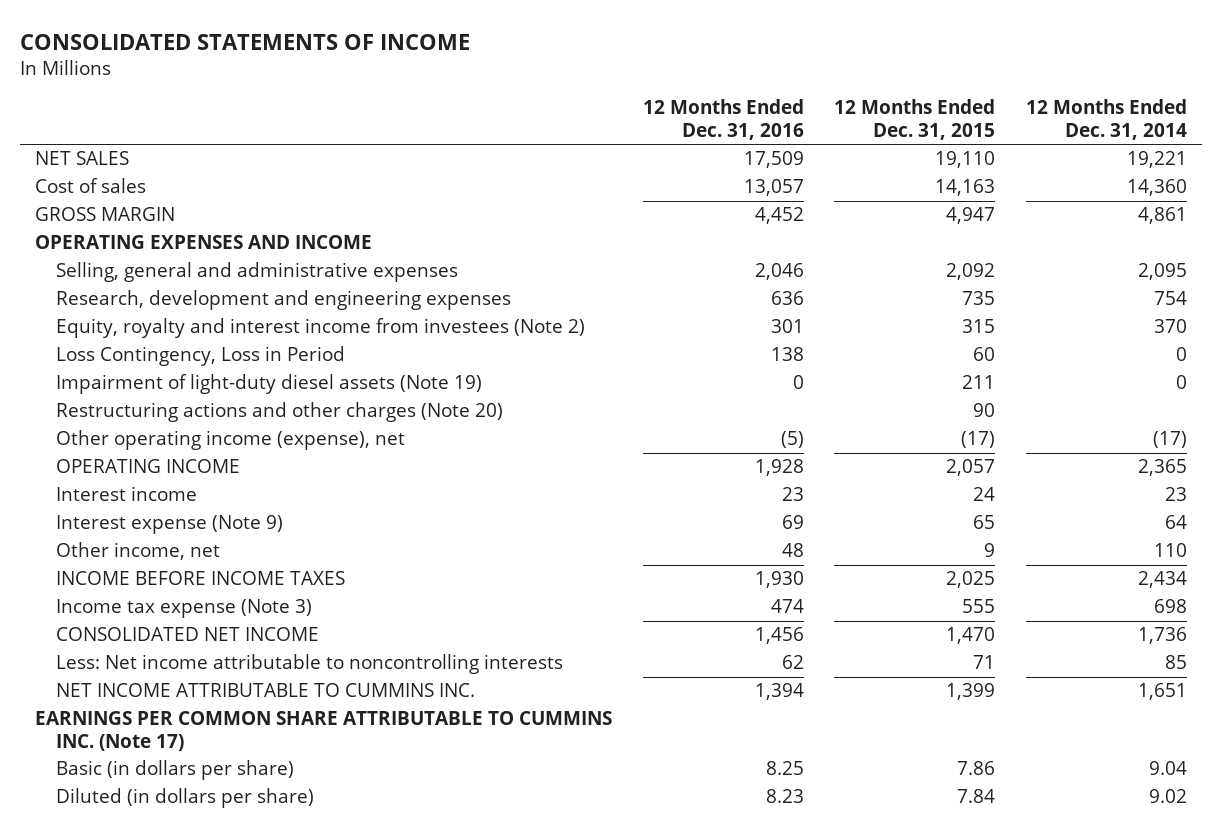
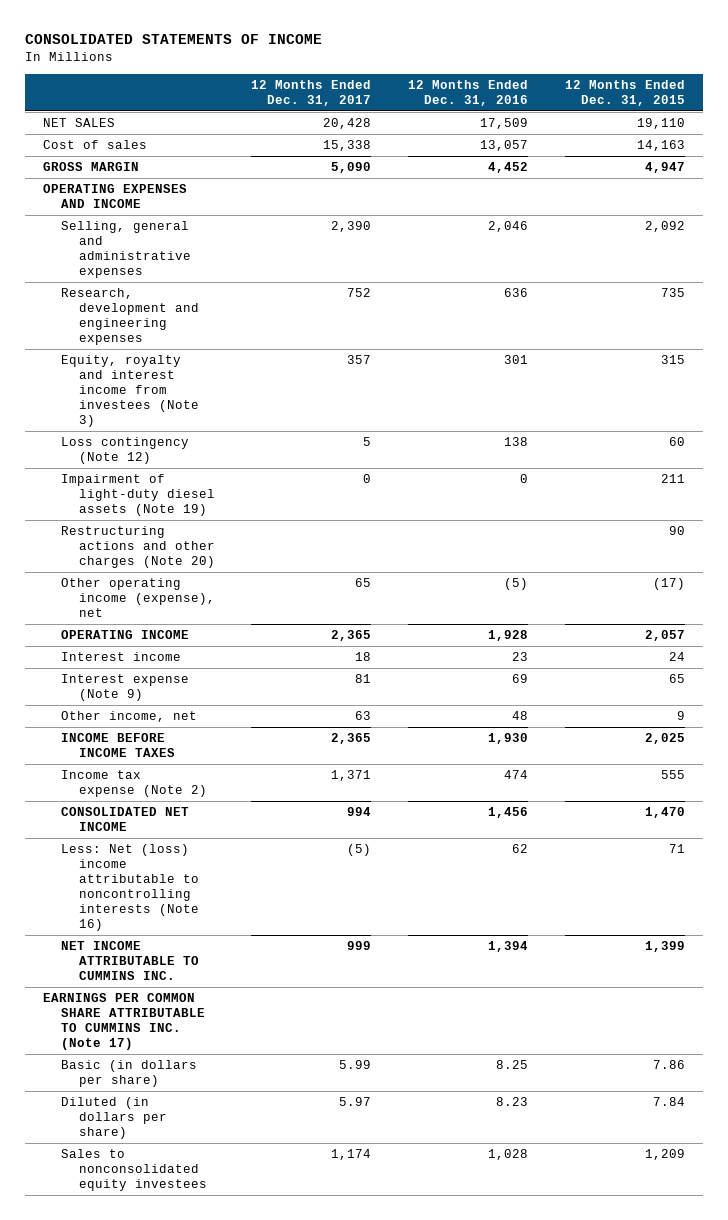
- | 12 Months Ended Dec. 31, 2016 | 12 Months Ended Dec. 31, 2015 | 12 Months Ended Dec. 31, 2014
+ | 12 Months Ended Dec. 31, 2017 | 12 Months Ended Dec. 31, 2016 | 12 Months Ended Dec. 31, 2015
- Equity, royalty and interest income from investees (Note 2) | 301 | 315 | 370
- Loss Contingency, Loss in Period | 138 | 60 | 0
+ Equity, royalty and interest income from investees (Note 3) | 357 | 301 | 315
+ Loss contingency (Note 12) | 5 | 138 | 60
- Income tax expense (Note 3) | 474 | 555 | 698
+ Income tax expense (Note 2) | 1,371 | 474 | 555
- Less: Net income attributable to noncontrolling interests | 62 | 71 | 85
+ Less: Net (loss) income attributable to noncontrolling interests (Note 16) | (5) | 62 | 71
+ Sales to nonconsolidated equity investees | 1,174 | 1,028 | 1,209

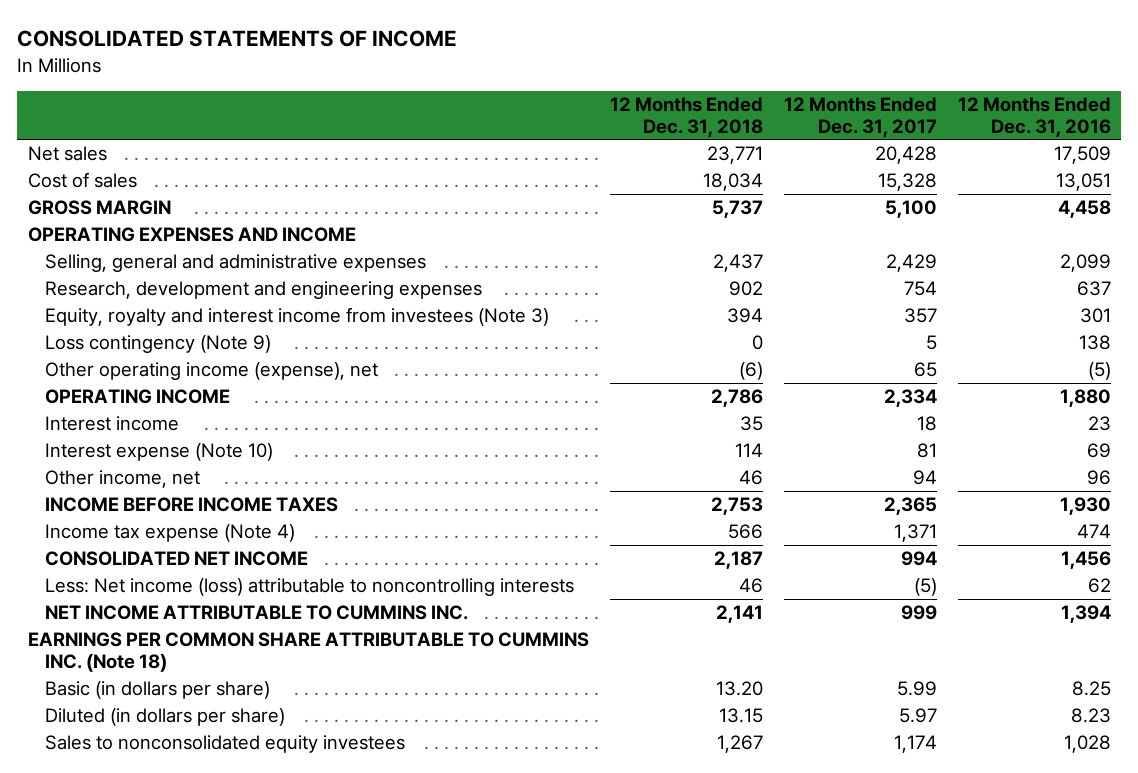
- | 12 Months Ended Dec. 31, 2017 | 12 Months Ended Dec. 31, 2016 | 12 Months Ended Dec. 31, 2015
+ | 12 Months Ended Dec. 31, 2018 | 12 Months Ended Dec. 31, 2017 | 12 Months Ended Dec. 31, 2016
- NET SALES | 20,428 | 17,509 | 19,110
- Cost of sales | 15,338 | 13,057 | 14,163
- GROSS MARGIN | 5,090 | 4,452 | 4,947
+ Net sales | 23,771 | 20,428 | 17,509
+ Cost of sales | 18,034 | 15,328 | 13,051
+ GROSS MARGIN | 5,737 | 5,100 | 4,458
- Selling, general and administrative expenses | 2,390 | 2,046 | 2,092
- Research, development and engineering expenses | 752 | 636 | 735
+ Selling, general and administrative expenses | 2,437 | 2,429 | 2,099
+ Research, development and engineering expenses | 902 | 754 | 637
- Loss contingency (Note 12) | 5 | 138 | 60
- Impairment of light-duty diesel assets (Note 19) | 0 | 0 | 211
- Restructuring actions and other charges (Note 20) | | | 90
+ Loss contingency (Note 9) | 0 | 5 | 138
- OPERATING INCOME | 2,365 | 1,928 | 2,057
+ OPERATING INCOME | 2,786 | 2,334 | 1,880
- Interest expense (Note 9) | 81 | 69 | 65
- Other income, net | 63 | 48 | 9
+ Interest expense (Note 10) | 114 | 81 | 69
+ Other income, net | 46 | 94 | 96
- Income tax expense (Note 2) | 1,371 | 474 | 555
+ Income tax expense (Note 4) | 566 | 1,371 | 474
- Less: Net (loss) income attributable to noncontrolling interests (Note 16) | (5) | 62 | 71
+ Less: Net income (loss) attributable to noncontrolling interests | 46 | (5) | 62
- EARNINGS PER COMMON SHARE ATTRIBUTABLE TO CUMMINS INC. (Note 17)
+ EARNINGS PER COMMON SHARE ATTRIBUTABLE TO CUMMINS INC. (Note 18)

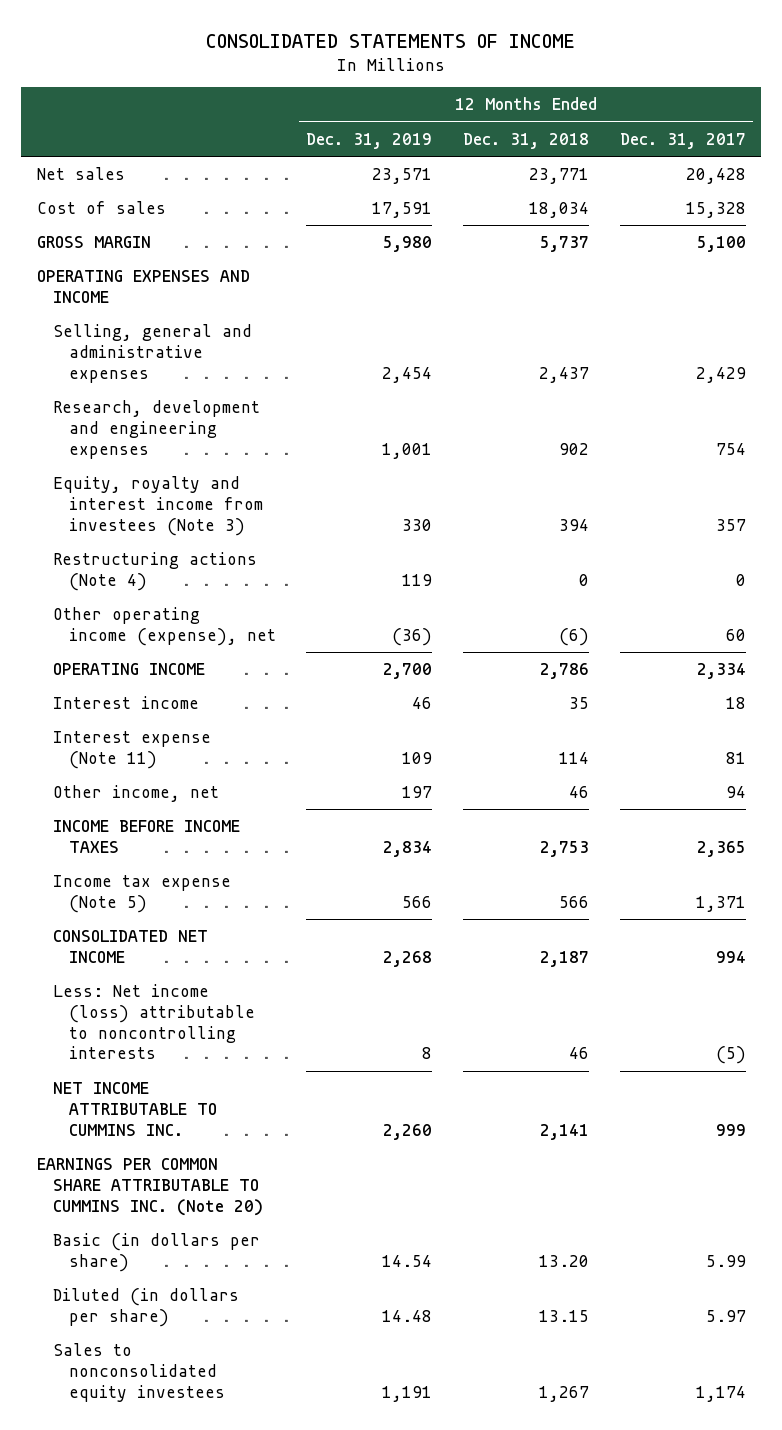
- | 12 Months Ended Dec. 31, 2018 | 12 Months Ended Dec. 31, 2017 | 12 Months Ended Dec. 31, 2016
+ | 12 Months Ended Dec. 31, 2019 | 12 Months Ended Dec. 31, 2018 | 12 Months Ended Dec. 31, 2017
- Loss contingency (Note 9) | 0 | 5 | 138
- Other operating income (expense), net | (6) | 65 | (5)
+ Restructuring actions (Note 4) | 119 | 0 | 0
+ Other operating income (expense), net | (36) | (6) | 60
- Interest expense (Note 10) | 114 | 81 | 69
+ Interest expense (Note 11) | 109 | 114 | 81
- Income tax expense (Note 4) | 566 | 1,371 | 474
+ Income tax expense (Note 5) | 566 | 566 | 1,371
- EARNINGS PER COMMON SHARE ATTRIBUTABLE TO CUMMINS INC. (Note 18)
+ EARNINGS PER COMMON SHARE ATTRIBUTABLE TO CUMMINS INC. (Note 20)

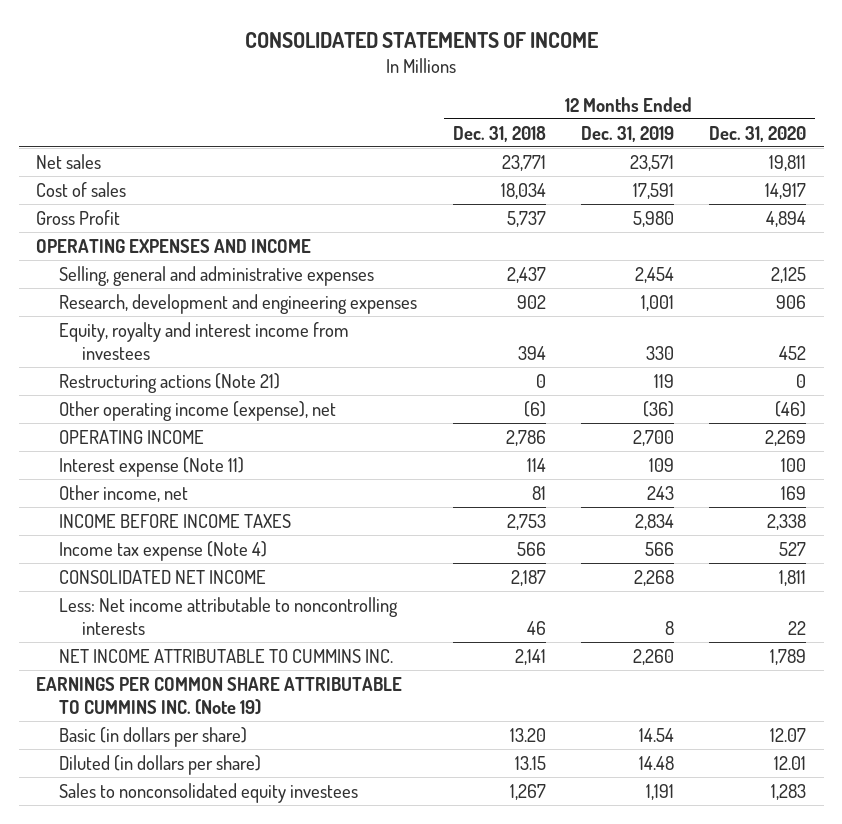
- | 12 Months Ended Dec. 31, 2019 | 12 Months Ended Dec. 31, 2018 | 12 Months Ended Dec. 31, 2017
+ | 12 Months Ended Dec. 31, 2018 | 12 Months Ended Dec. 31, 2019 | 12 Months Ended Dec. 31, 2020
- GROSS MARGIN | 5,980 | 5,737 | 5,100
+ Gross Profit | 5,737 | 5,980 | 4,894
- Equity, royalty and interest income from investees (Note 3) | 330 | 394 | 357
- Restructuring actions (Note 4) | 119 | 0 | 0
+ Equity, royalty and interest income from investees | 394 | 330 | 452
+ Restructuring actions (Note 21) | 0 | 119 | 0
- Interest income | 46 | 35 | 18
- Other income, net | 197 | 46 | 94
+ Other income, net | 81 | 243 | 169
- Income tax expense (Note 5) | 566 | 566 | 1,371
+ Income tax expense (Note 4) | 566 | 566 | 527
- Less: Net income (loss) attributable to noncontrolling interests | 8 | 46 | (5)
+ Less: Net income attributable to noncontrolling interests | 46 | 8 | 22
- EARNINGS PER COMMON SHARE ATTRIBUTABLE TO CUMMINS INC. (Note 20)
+ EARNINGS PER COMMON SHARE ATTRIBUTABLE TO CUMMINS INC. (Note 19)

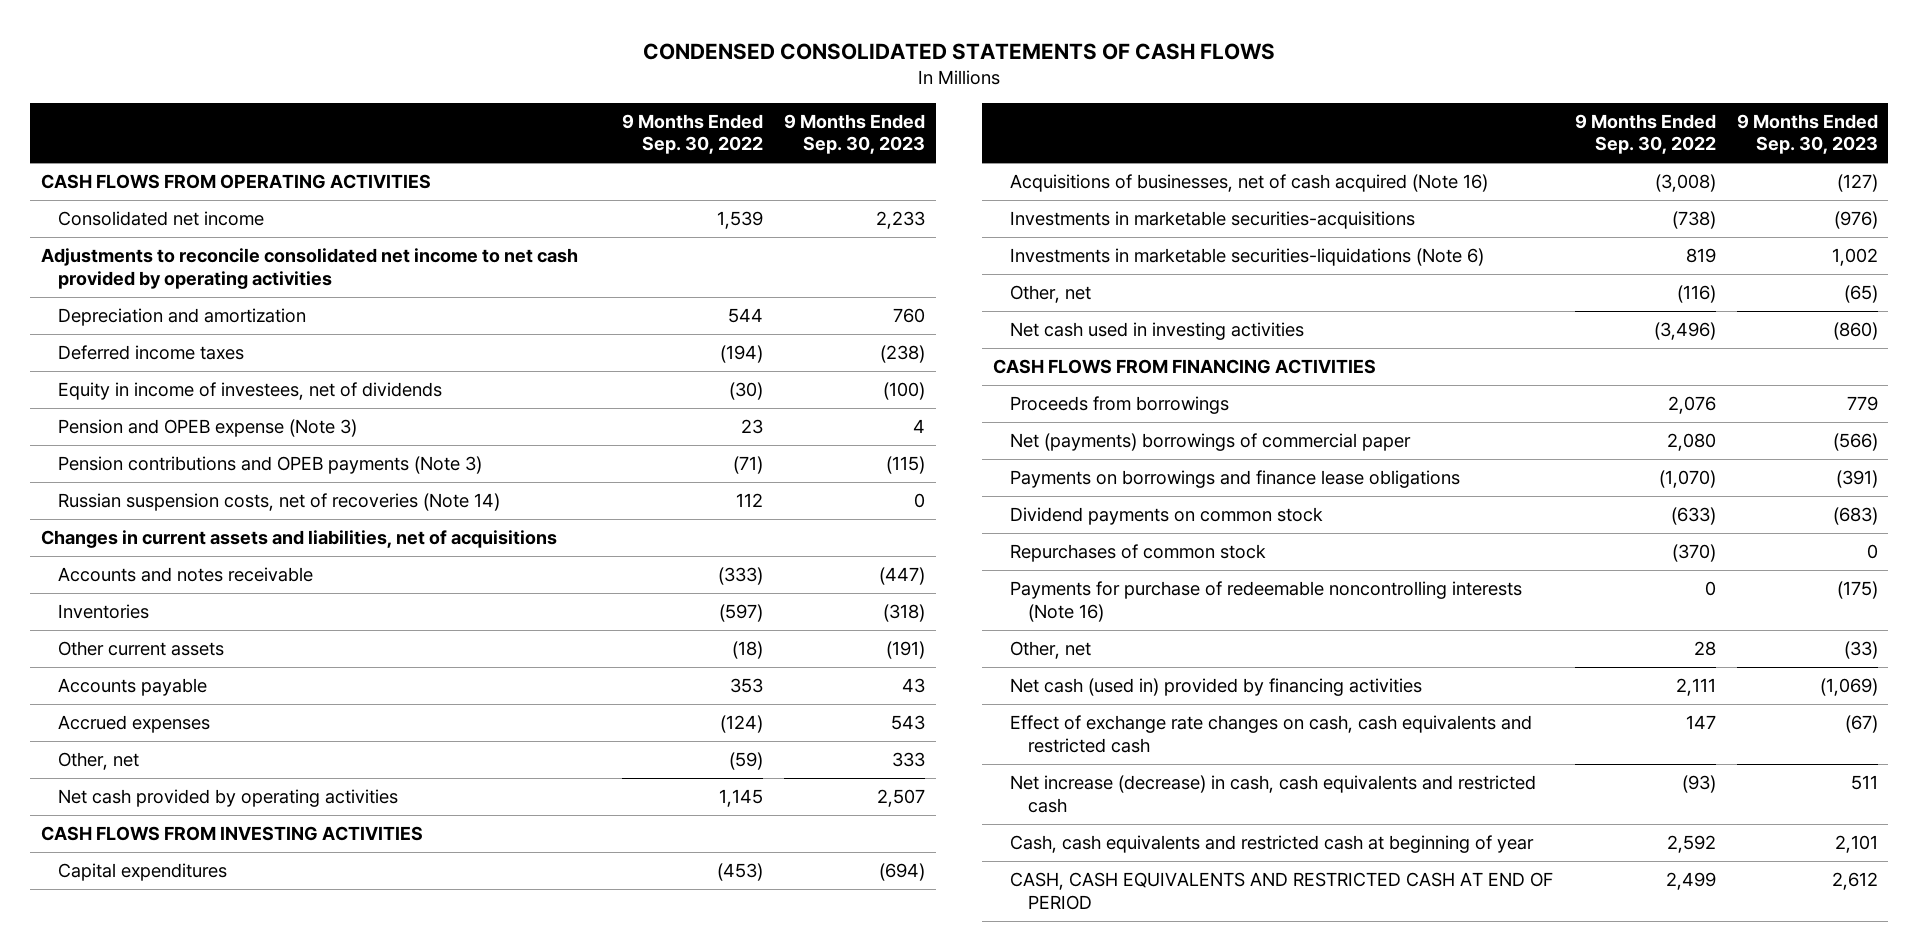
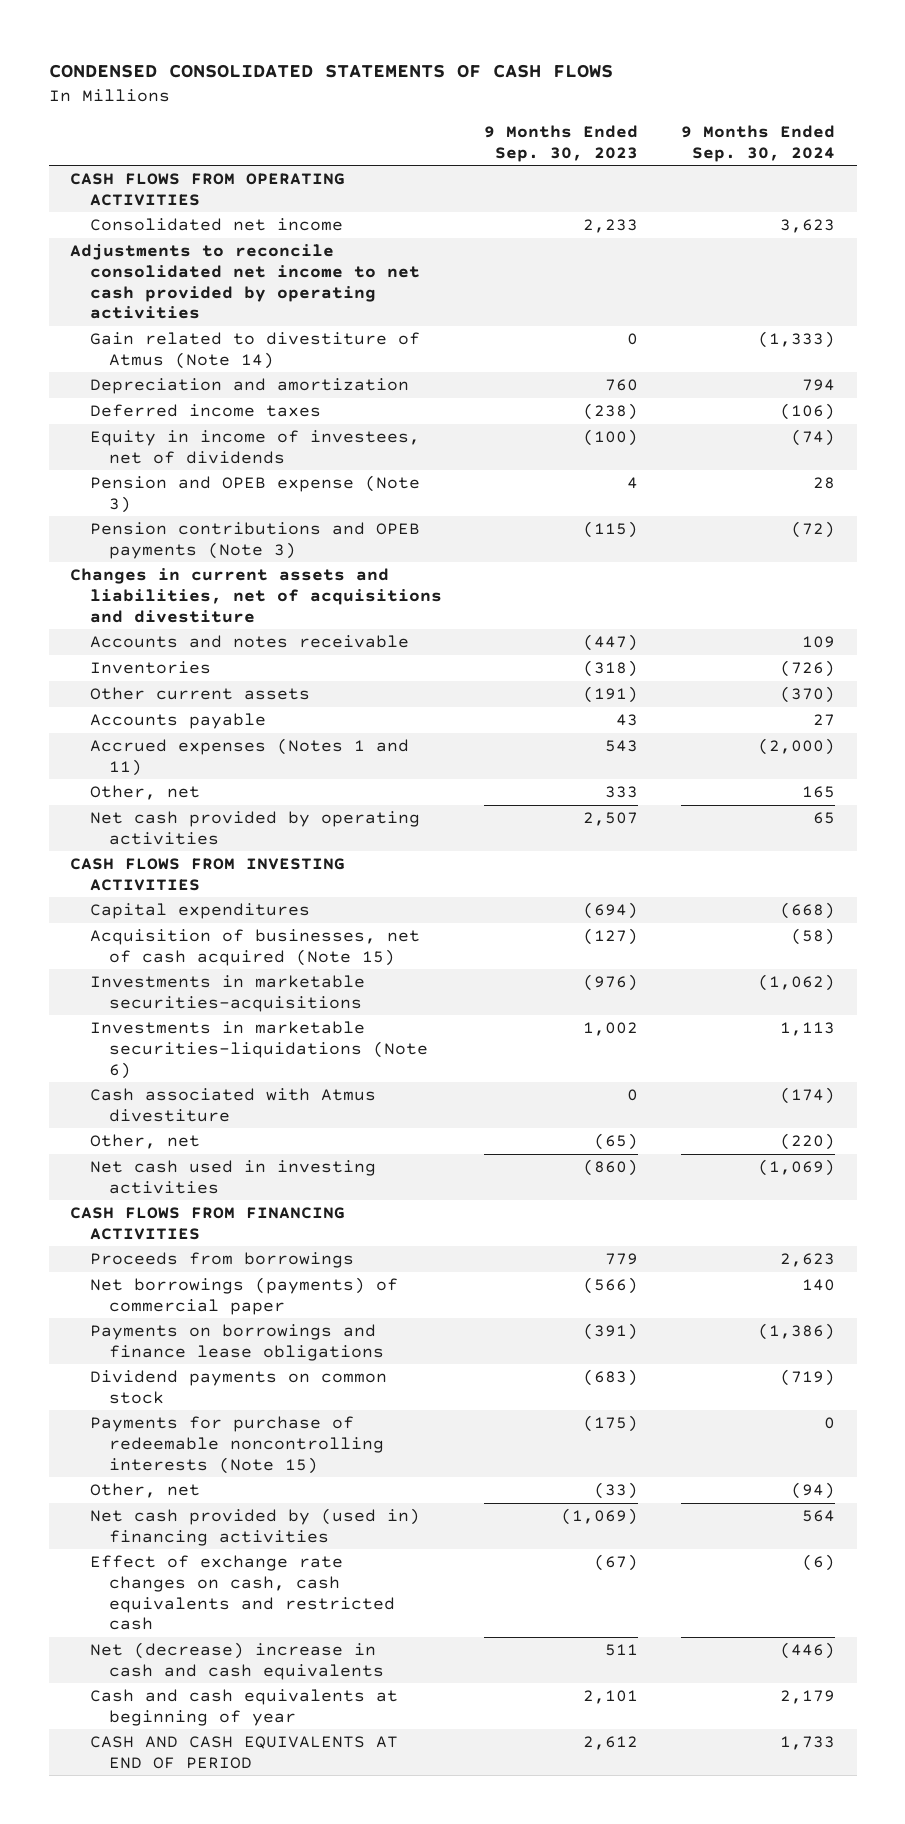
- | 9 Months Ended Sep. 30, 2022 | 9 Months Ended Sep. 30, 2023
+ | 9 Months Ended Sep. 30, 2023 | 9 Months Ended Sep. 30, 2024
+ Gain related to divestiture of Atmus (Note 14) | 0 | (1,333)
- Russian suspension costs, net of recoveries (Note 14) | 112 | 0
- Changes in current assets and liabilities, net of acquisitions
+ Changes in current assets and liabilities, net of acquisitions and divestiture
- Accrued expenses | (124) | 543
+ Accrued expenses (Notes 1 and 11) | 543 | (2,000)
- Acquisitions of businesses, net of cash acquired (Note 16) | (3,008) | (127)
+ Acquisition of businesses, net of cash acquired (Note 15) | (127) | (58)
+ Cash associated with Atmus divestiture | 0 | (174)
- Net (payments) borrowings of commercial paper | 2,080 | (566)
+ Net borrowings (payments) of commercial paper | (566) | 140
- Repurchases of common stock | (370) | 0
- Payments for purchase of redeemable noncontrolling interests (Note 16) | 0 | (175)
+ Payments for purchase of redeemable noncontrolling interests (Note 15) | (175) | 0
- Net cash (used in) provided by financing activities | 2,111 | (1,069)
+ Net cash provided by (used in) financing activities | (1,069) | 564
- Net increase (decrease) in cash, cash equivalents and restricted cash | (93) | 511
- Cash, cash equivalents and restricted cash at beginning of year | 2,592 | 2,101
- CASH, CASH EQUIVALENTS AND RESTRICTED CASH AT END OF PERIOD | 2,499 | 2,612
+ Net (decrease) increase in cash and cash equivalents | 511 | (446)
+ Cash and cash equivalents at beginning of year | 2,101 | 2,179
+ CASH AND CASH EQUIVALENTS AT END OF PERIOD | 2,612 | 1,733

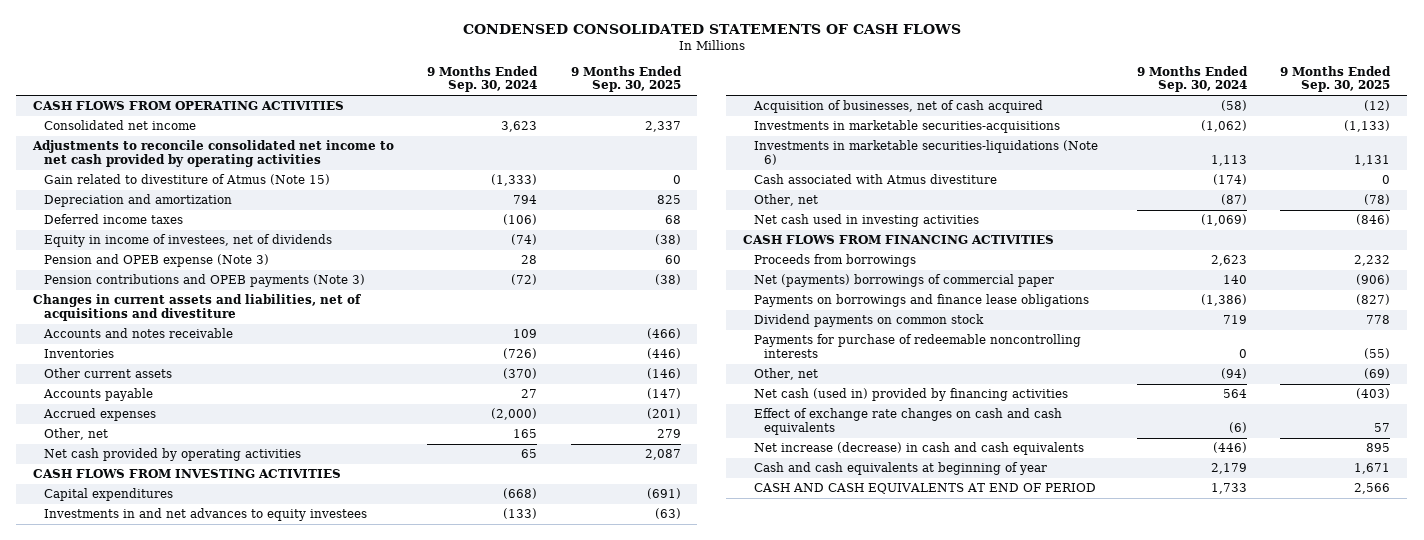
- | 9 Months Ended Sep. 30, 2023 | 9 Months Ended Sep. 30, 2024
+ | 9 Months Ended Sep. 30, 2024 | 9 Months Ended Sep. 30, 2025
- Gain related to divestiture of Atmus (Note 14) | 0 | (1,333)
+ Gain related to divestiture of Atmus (Note 15) | (1,333) | 0
- Accrued expenses (Notes 1 and 11) | 543 | (2,000)
+ Accrued expenses | (2,000) | (201)
- Acquisition of businesses, net of cash acquired (Note 15) | (127) | (58)
+ Investments in and net advances to equity investees | (133) | (63)
+ Acquisition of businesses, net of cash acquired | (58) | (12)
- Other, net | (65) | (220)
+ Other, net | (87) | (78)
- Net borrowings (payments) of commercial paper | (566) | 140
+ Net (payments) borrowings of commercial paper | 140 | (906)
- Dividend payments on common stock | (683) | (719)
- Payments for purchase of redeemable noncontrolling interests (Note 15) | (175) | 0
+ Dividend payments on common stock | 719 | 778
+ Payments for purchase of redeemable noncontrolling interests | 0 | (55)
- Net cash provided by (used in) financing activities | (1,069) | 564
- Effect of exchange rate changes on cash, cash equivalents and restricted cash | (67) | (6)
- Net (decrease) increase in cash and cash equivalents | 511 | (446)
+ Net cash (used in) provided by financing activities | 564 | (403)
+ Effect of exchange rate changes on cash and cash equivalents | (6) | 57
+ Net increase (decrease) in cash and cash equivalents | (446) | 895

